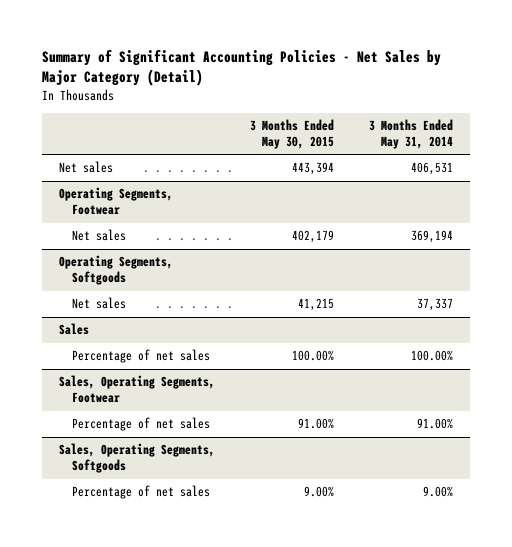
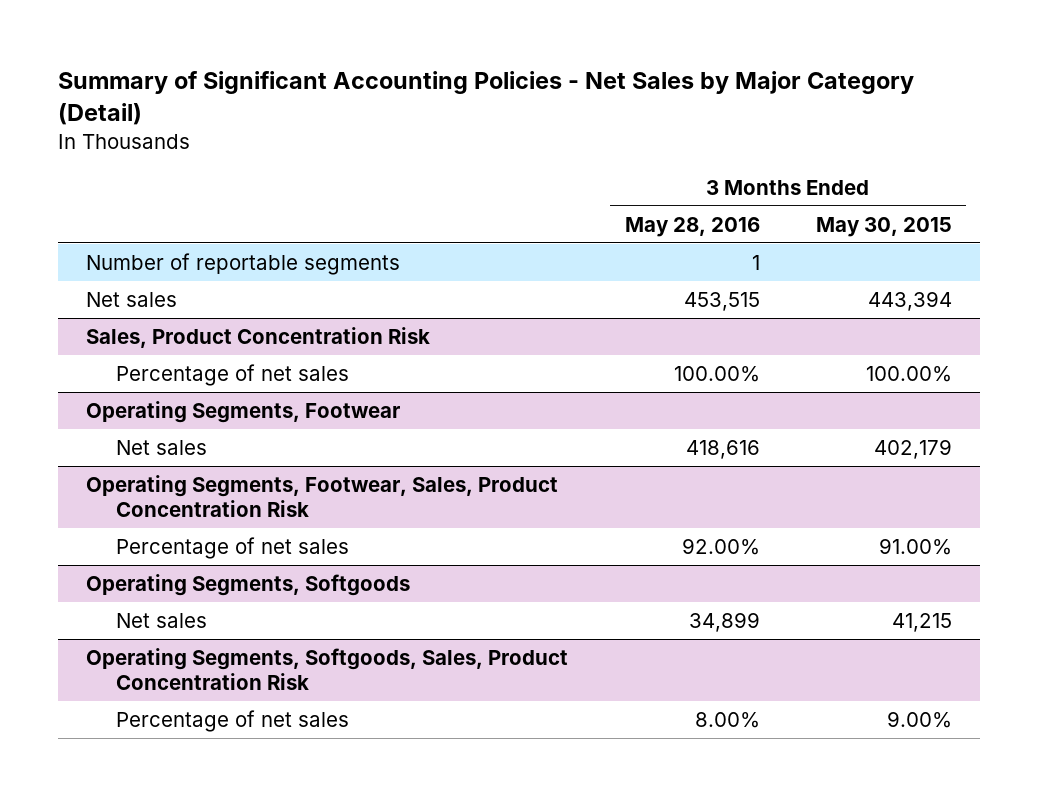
- | 3 Months Ended May 30, 2015 | 3 Months Ended May 31, 2014
+ | 3 Months Ended May 28, 2016 | 3 Months Ended May 30, 2015
+ Number of reportable segments | 1 |
+ Sales, Product Concentration Risk
+ Percentage of net sales | 100.00% | 100.00%
+ Operating Segments, Footwear, Sales, Product Concentration Risk
+ Percentage of net sales | 92.00% | 91.00%
- Sales
- Percentage of net sales | 100.00% | 100.00%
- Sales, Operating Segments, Footwear
- Percentage of net sales | 91.00% | 91.00%
- Sales, Operating Segments, Softgoods
+ Operating Segments, Softgoods, Sales, Product Concentration Risk

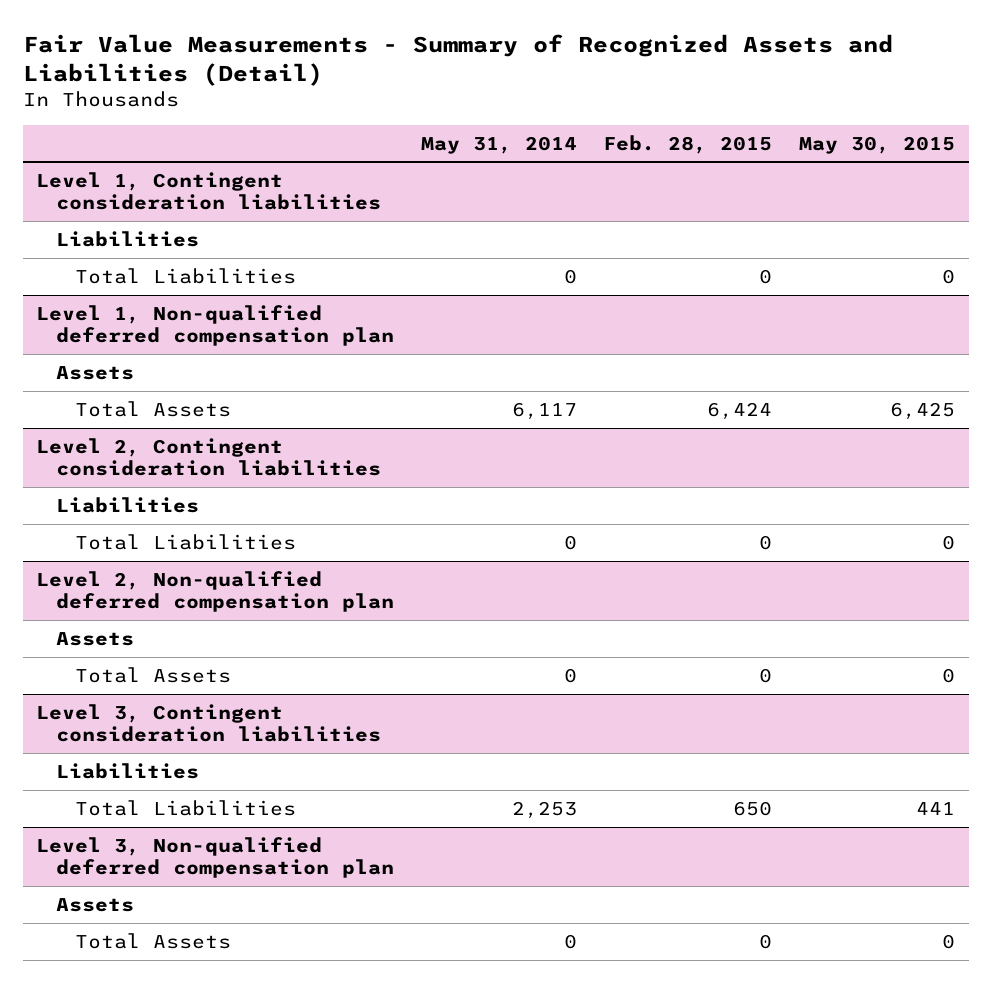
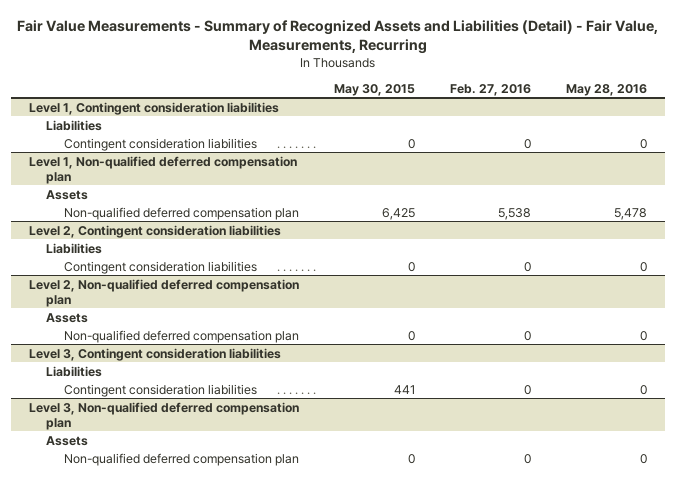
- Fair Value Measurements - Summary of Recognized Assets and Liabilities (Detail)
+ Fair Value Measurements - Summary of Recognized Assets and Liabilities (Detail) - Fair Value, Measurements, Recurring
- | May 31, 2014 | Feb. 28, 2015 | May 30, 2015
+ | May 30, 2015 | Feb. 27, 2016 | May 28, 2016
@ Level 1, Contingent consideration liabilities
- Total Liabilities | 0 | 0 | 0
+ Contingent consideration liabilities | 0 | 0 | 0
@ Level 1, Non-qualified deferred compensation plan
- Total Assets | 6,117 | 6,424 | 6,425
+ Non-qualified deferred compensation plan | 6,425 | 5,538 | 5,478
@ Level 2, Contingent consideration liabilities
- Total Liabilities | 0 | 0 | 0
+ Contingent consideration liabilities | 0 | 0 | 0
@ Level 2, Non-qualified deferred compensation plan
- Total Assets | 0 | 0 | 0
+ Non-qualified deferred compensation plan | 0 | 0 | 0
@ Level 3, Contingent consideration liabilities
- Total Liabilities | 2,253 | 650 | 441
+ Contingent consideration liabilities | 441 | 0 | 0
@ Level 3, Non-qualified deferred compensation plan
- Total Assets | 0 | 0 | 0
+ Non-qualified deferred compensation plan | 0 | 0 | 0

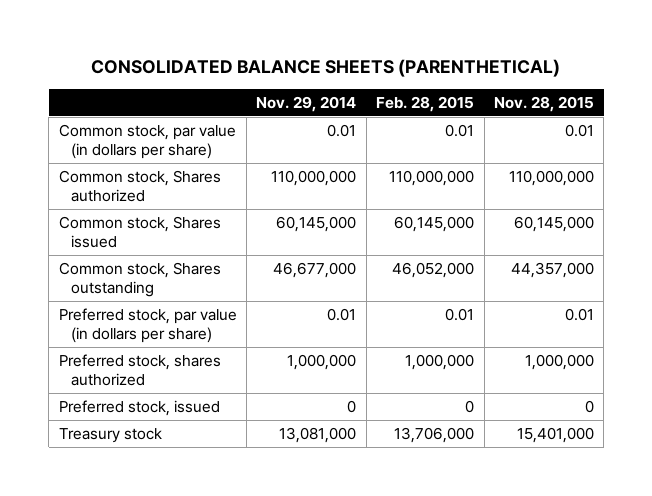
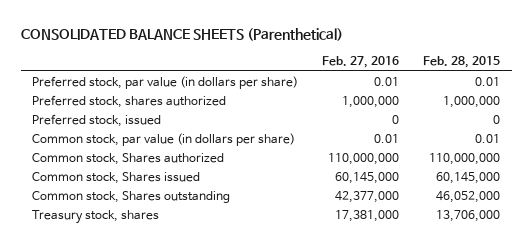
- CONSOLIDATED BALANCE SHEETS (PARENTHETICAL)
+ CONSOLIDATED BALANCE SHEETS (Parenthetical)
- | Nov. 29, 2014 | Feb. 28, 2015 | Nov. 28, 2015
+ | Feb. 27, 2016 | Feb. 28, 2015
moved up: Preferred stock, par value (in dollars per share) | 0.01 | 0.01
moved up: Preferred stock, shares authorized | 1,000,000 | 1,000,000
moved up: Preferred stock, issued | 0 | 0
- Treasury stock | 13,081,000 | 13,706,000 | 15,401,000
+ Treasury stock, shares | 17,381,000 | 13,706,000

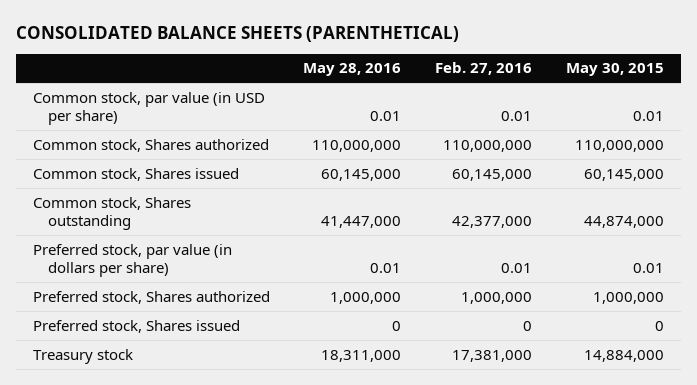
- CONSOLIDATED BALANCE SHEETS (Parenthetical)
+ CONSOLIDATED BALANCE SHEETS (PARENTHETICAL)
- | Feb. 27, 2016 | Feb. 28, 2015
+ | May 28, 2016 | Feb. 27, 2016 | May 30, 2015
- Preferred stock, shares authorized | 1,000,000 | 1,000,000
- Preferred stock, issued | 0 | 0
- Common stock, par value (in dollars per share) | 0.01 | 0.01
+ Common stock, par value (in USD per share) | 0.01 | 0.01 | 0.01
- Treasury stock, shares | 17,381,000 | 13,706,000
moved down: Preferred stock, par value (in dollars per share) | 0.01 | 0.01 | 0.01
+ Preferred stock, Shares authorized | 1,000,000 | 1,000,000 | 1,000,000
+ Preferred stock, Shares issued | 0 | 0 | 0
+ Treasury stock | 18,311,000 | 17,381,000 | 14,884,000

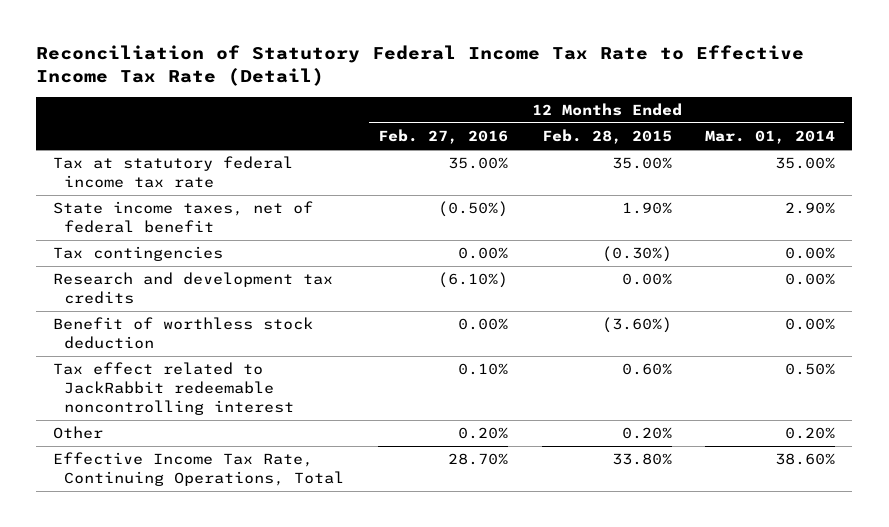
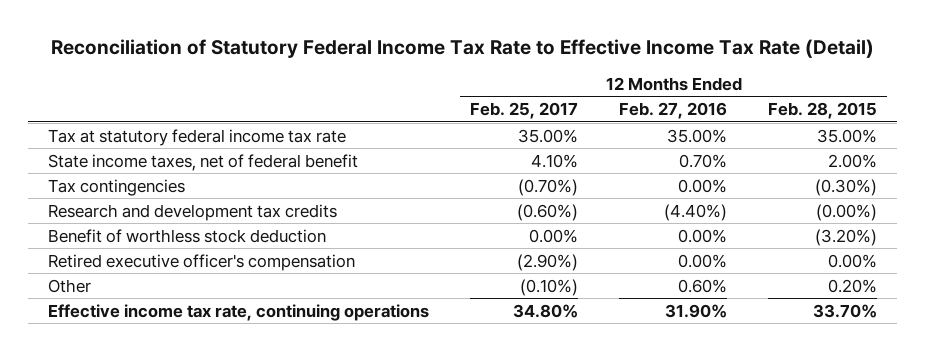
- | 12 Months Ended Feb. 27, 2016 | 12 Months Ended Feb. 28, 2015 | 12 Months Ended Mar. 01, 2014
+ | 12 Months Ended Feb. 25, 2017 | 12 Months Ended Feb. 27, 2016 | 12 Months Ended Feb. 28, 2015
- State income taxes, net of federal benefit | (0.50%) | 1.90% | 2.90%
+ State income taxes, net of federal benefit | 4.10% | 0.70% | 2.00%
- Research and development tax credits | (6.10%) | 0.00% | 0.00%
- Benefit of worthless stock deduction | 0.00% | (3.60%) | 0.00%
- Tax effect related to JackRabbit redeemable noncontrolling interest | 0.10% | 0.60% | 0.50%
- Other | 0.20% | 0.20% | 0.20%
- Effective Income Tax Rate, Continuing Operations, Total | 28.70% | 33.80% | 38.60%
+ Research and development tax credits | (0.60%) | (4.40%) | (0.00%)
+ Benefit of worthless stock deduction | 0.00% | 0.00% | (3.20%)
+ Retired executive officer's compensation | (2.90%) | 0.00% | 0.00%
+ Other | (0.10%) | 0.60% | 0.20%
+ Effective income tax rate, continuing operations | 34.80% | 31.90% | 33.70%

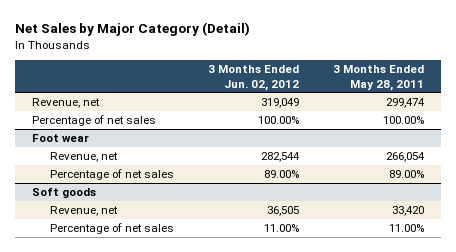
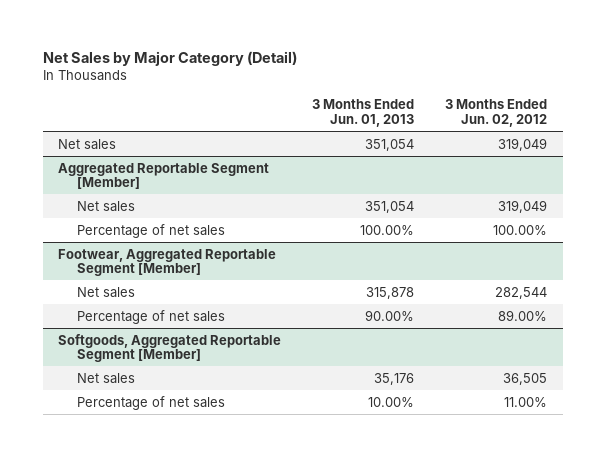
- | 3 Months Ended Jun. 02, 2012 | 3 Months Ended May 28, 2011
+ | 3 Months Ended Jun. 01, 2013 | 3 Months Ended Jun. 02, 2012
- Revenue, net | 319,049 | 299,474
+ Net sales | 351,054 | 319,049
+ Aggregated Reportable Segment [Member]
+ Net sales | 351,054 | 319,049
- Foot wear
- Revenue, net | 282,544 | 266,054
+ Footwear, Aggregated Reportable Segment [Member]
+ Net sales | 315,878 | 282,544
- Soft goods
- Revenue, net | 36,505 | 33,420
+ Softgoods, Aggregated Reportable Segment [Member]
+ Net sales | 35,176 | 36,505

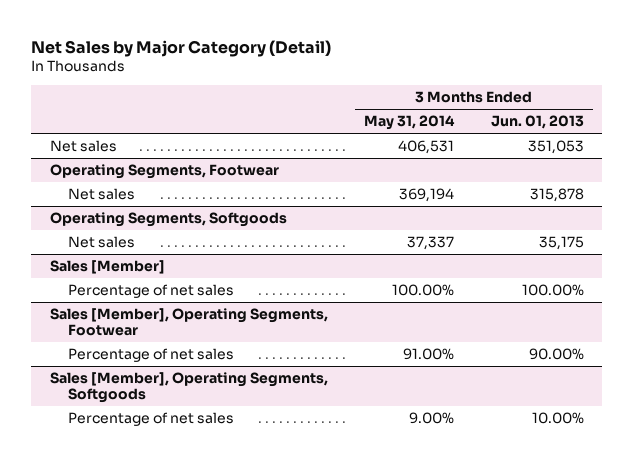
- | 3 Months Ended Jun. 01, 2013 | 3 Months Ended Jun. 02, 2012
+ | 3 Months Ended May 31, 2014 | 3 Months Ended Jun. 01, 2013
- Net sales | 351,054 | 319,049
- Aggregated Reportable Segment [Member]
- Net sales | 351,054 | 319,049
- Percentage of net sales | 100.00% | 100.00%
- Footwear, Aggregated Reportable Segment [Member]
+ Net sales | 406,531 | 351,053
+ Operating Segments, Footwear
+ Operating Segments, Softgoods
+ Net sales | 37,337 | 35,175
+ Sales [Member]
+ Percentage of net sales | 100.00% | 100.00%
+ Sales [Member], Operating Segments, Footwear
- Softgoods, Aggregated Reportable Segment [Member]
- Net sales | 35,176 | 36,505
+ Sales [Member], Operating Segments, Softgoods

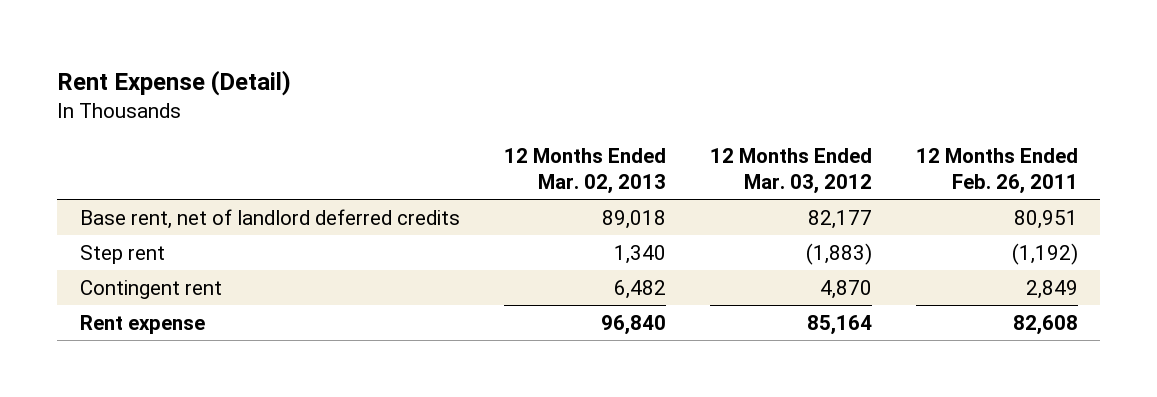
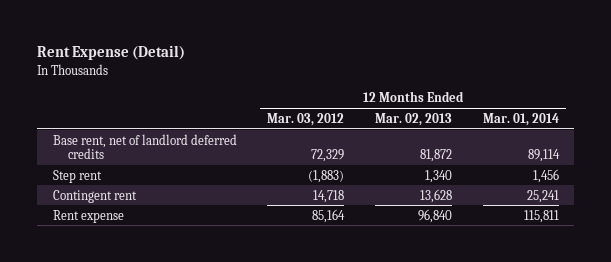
- | 12 Months Ended Mar. 02, 2013 | 12 Months Ended Mar. 03, 2012 | 12 Months Ended Feb. 26, 2011
+ | 12 Months Ended Mar. 03, 2012 | 12 Months Ended Mar. 02, 2013 | 12 Months Ended Mar. 01, 2014
- Base rent, net of landlord deferred credits | 89,018 | 82,177 | 80,951
+ Base rent, net of landlord deferred credits | 72,329 | 81,872 | 89,114
- Contingent rent | 6,482 | 4,870 | 2,849
+ Contingent rent | 14,718 | 13,628 | 25,241

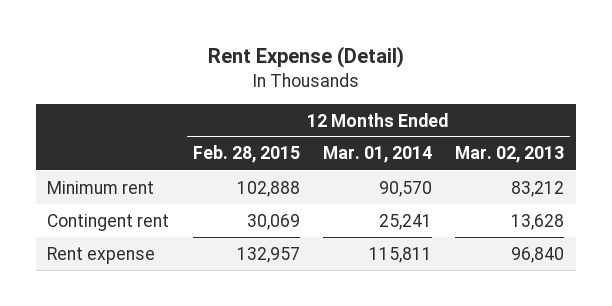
- | 12 Months Ended Mar. 03, 2012 | 12 Months Ended Mar. 02, 2013 | 12 Months Ended Mar. 01, 2014
+ | 12 Months Ended Feb. 28, 2015 | 12 Months Ended Mar. 01, 2014 | 12 Months Ended Mar. 02, 2013
- Base rent, net of landlord deferred credits | 72,329 | 81,872 | 89,114
- Step rent | (1,883) | 1,340 | 1,456
+ Minimum rent | 102,888 | 90,570 | 83,212

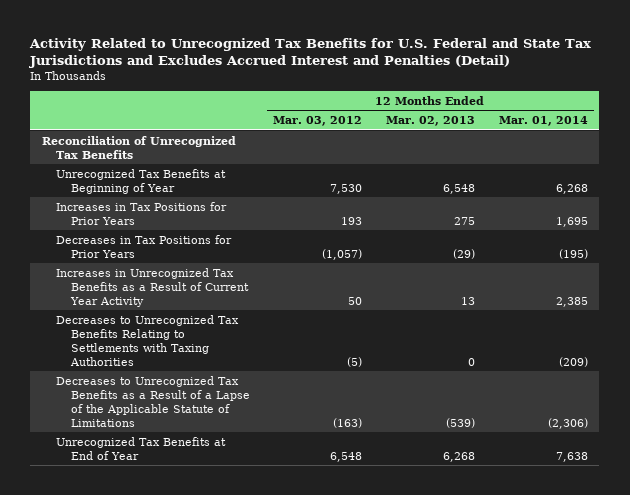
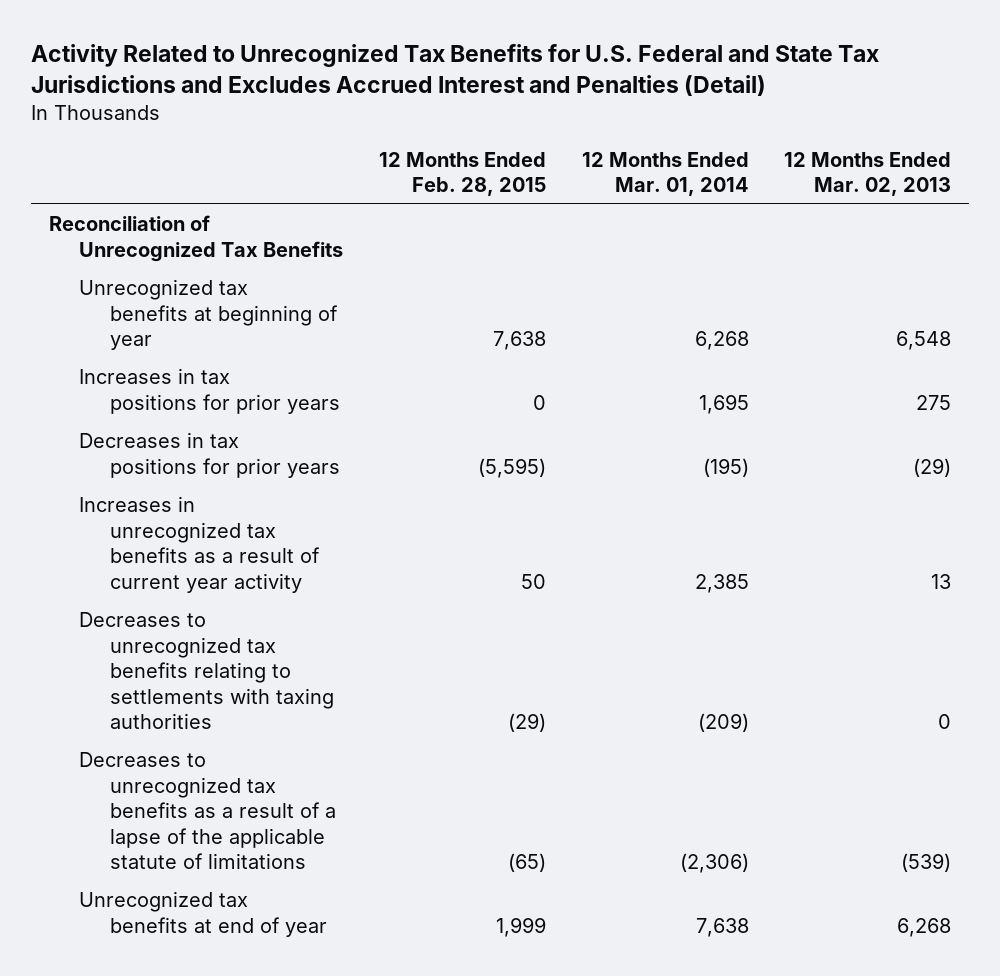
- | 12 Months Ended Mar. 03, 2012 | 12 Months Ended Mar. 02, 2013 | 12 Months Ended Mar. 01, 2014
+ | 12 Months Ended Feb. 28, 2015 | 12 Months Ended Mar. 01, 2014 | 12 Months Ended Mar. 02, 2013
- Unrecognized Tax Benefits at Beginning of Year | 7,530 | 6,548 | 6,268
- Increases in Tax Positions for Prior Years | 193 | 275 | 1,695
- Decreases in Tax Positions for Prior Years | (1,057) | (29) | (195)
- Increases in Unrecognized Tax Benefits as a Result of Current Year Activity | 50 | 13 | 2,385
- Decreases to Unrecognized Tax Benefits Relating to Settlements with Taxing Authorities | (5) | 0 | (209)
- Decreases to Unrecognized Tax Benefits as a Result of a Lapse of the Applicable Statute of Limitations | (163) | (539) | (2,306)
- Unrecognized Tax Benefits at End of Year | 6,548 | 6,268 | 7,638
+ Unrecognized tax benefits at beginning of year | 7,638 | 6,268 | 6,548
+ Increases in tax positions for prior years | 0 | 1,695 | 275
+ Decreases in tax positions for prior years | (5,595) | (195) | (29)
+ Increases in unrecognized tax benefits as a result of current year activity | 50 | 2,385 | 13
+ Decreases to unrecognized tax benefits relating to settlements with taxing authorities | (29) | (209) | 0
+ Decreases to unrecognized tax benefits as a result of a lapse of the applicable statute of limitations | (65) | (2,306) | (539)
+ Unrecognized tax benefits at end of year | 1,999 | 7,638 | 6,268

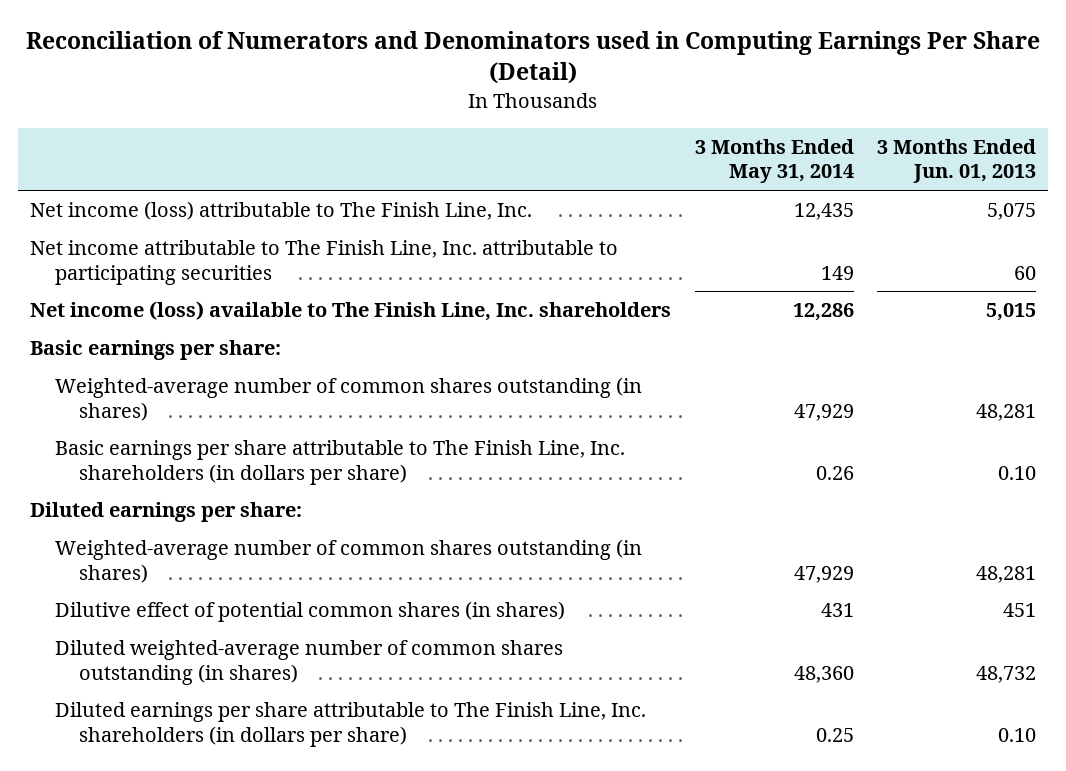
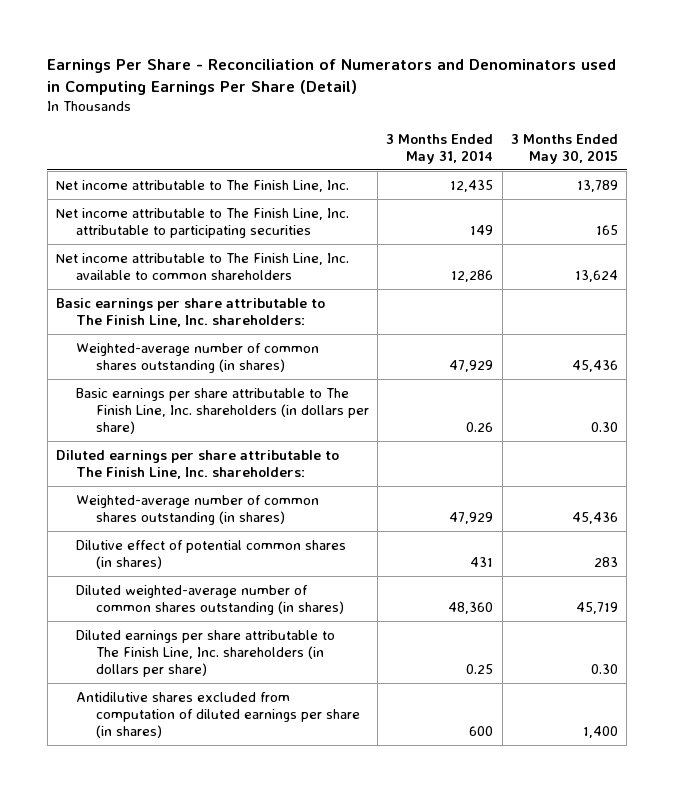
- Reconciliation of Numerators and Denominators used in Computing Earnings Per Share (Detail)
+ Earnings Per Share - Reconciliation of Numerators and Denominators used in Computing Earnings Per Share (Detail)
- | 3 Months Ended May 31, 2014 | 3 Months Ended Jun. 01, 2013
+ | 3 Months Ended May 31, 2014 | 3 Months Ended May 30, 2015
- Net income (loss) attributable to The Finish Line, Inc. | 12,435 | 5,075
+ Net income attributable to The Finish Line, Inc. | 12,435 | 13,789
- Net income (loss) available to The Finish Line, Inc. shareholders | 12,286 | 5,015
- Basic earnings per share:
+ Net income attributable to The Finish Line, Inc. available to common shareholders | 12,286 | 13,624
+ Basic earnings per share attributable to The Finish Line, Inc. shareholders:
- Diluted earnings per share:
+ Diluted earnings per share attributable to The Finish Line, Inc. shareholders:
+ Antidilutive shares excluded from computation of diluted earnings per share (in shares) | 600 | 1,400

